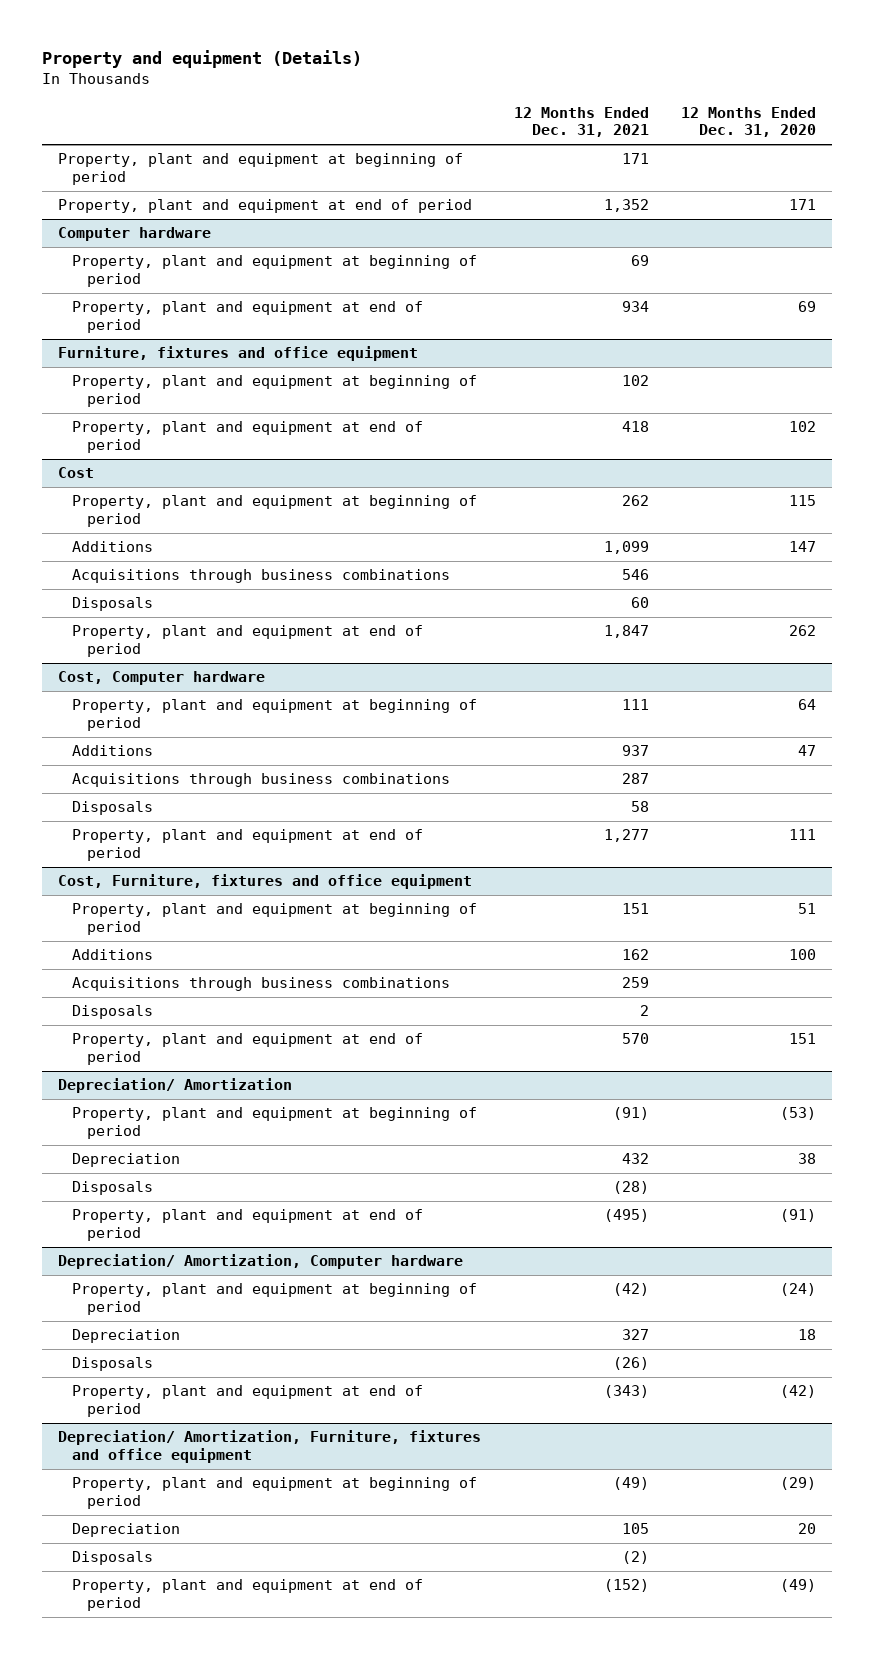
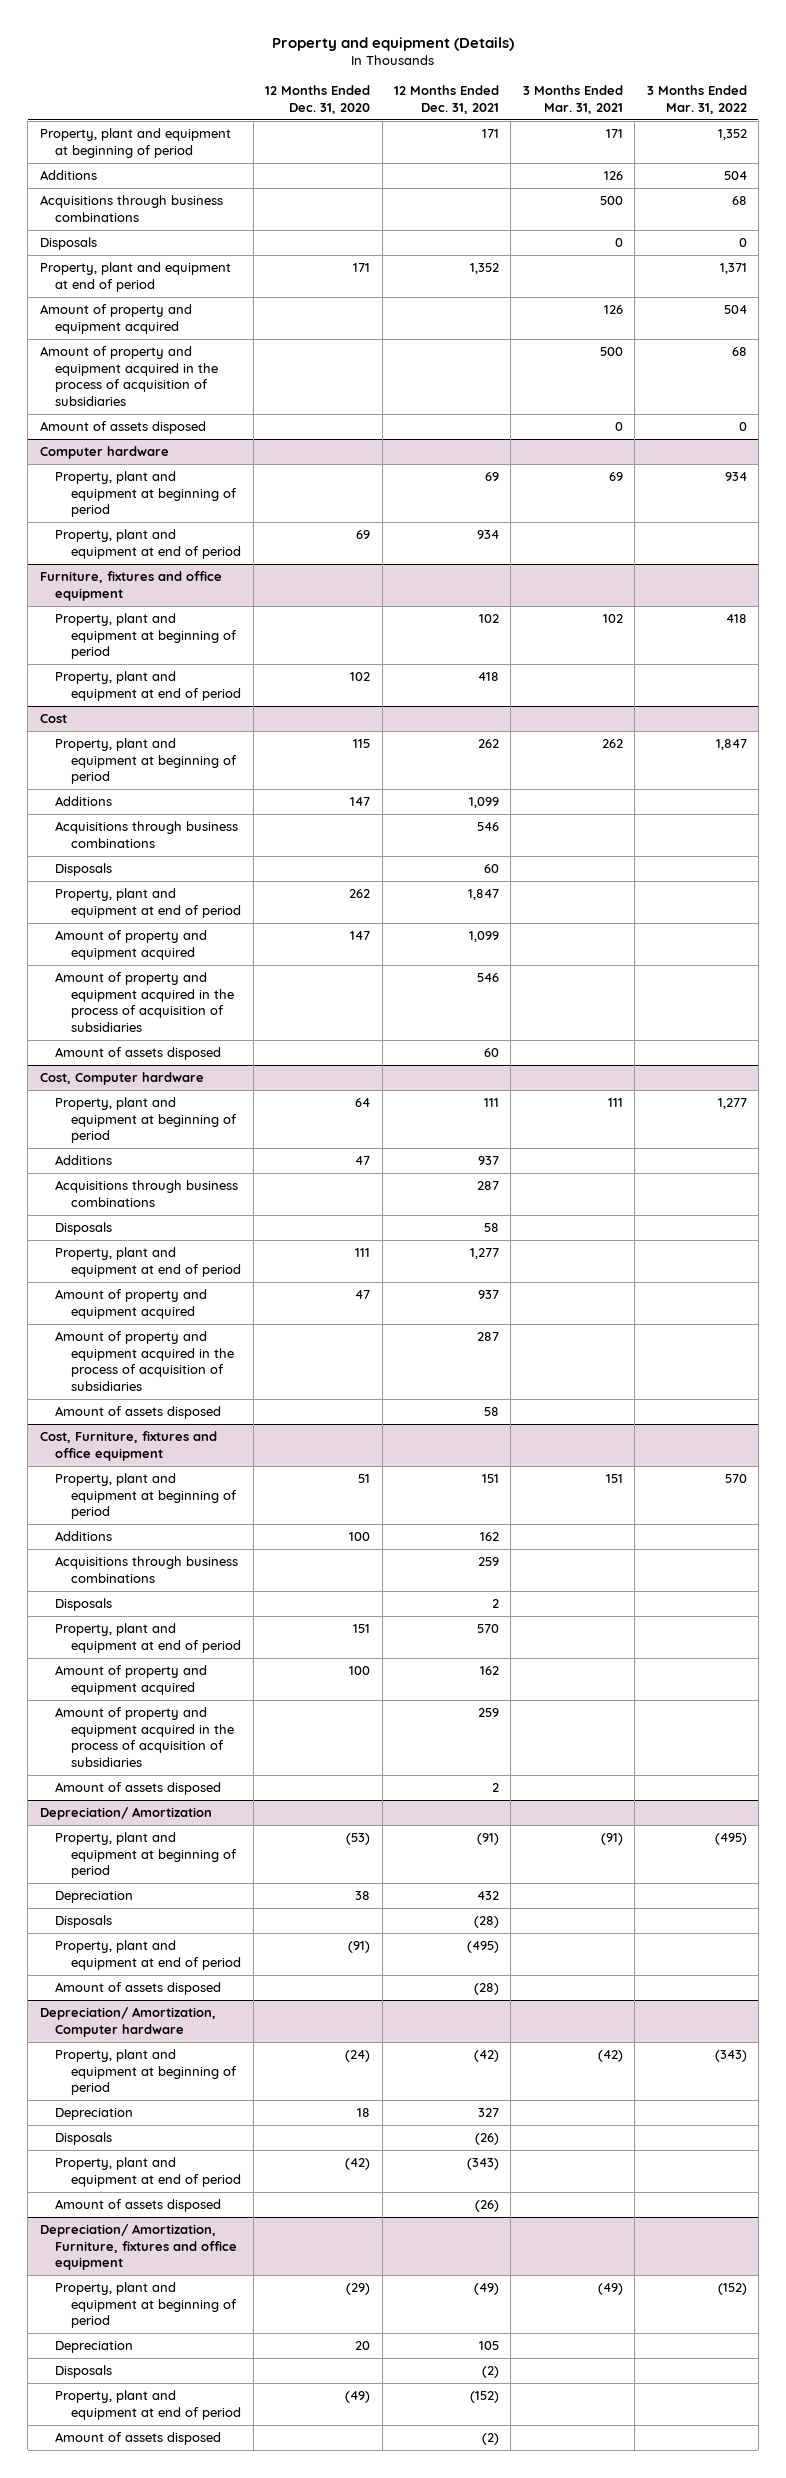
- | 12 Months Ended Dec. 31, 2021 | 12 Months Ended Dec. 31, 2020
+ | 12 Months Ended Dec. 31, 2020 | 12 Months Ended Dec. 31, 2021 | 3 Months Ended Mar. 31, 2021 | 3 Months Ended Mar. 31, 2022
+ Additions | | | 126 | 504
+ Acquisitions through business combinations | | | 500 | 68
+ Disposals | | | 0 | 0
+ Amount of property and equipment acquired | | | 126 | 504
+ Amount of property and equipment acquired in the process of acquisition of subsidiaries | | | 500 | 68
+ Amount of assets disposed | | | 0 | 0
@ Cost
+ Amount of property and equipment acquired | 147 | 1,099 | |
+ Amount of property and equipment acquired in the process of acquisition of subsidiaries | | 546 | |
+ Amount of assets disposed | | 60 | |
@ Cost, Computer hardware
+ Amount of property and equipment acquired | 47 | 937 | |
+ Amount of property and equipment acquired in the process of acquisition of subsidiaries | | 287 | |
+ Amount of assets disposed | | 58 | |
@ Cost, Furniture, fixtures and office equipment
+ Amount of property and equipment acquired | 100 | 162 | |
+ Amount of property and equipment acquired in the process of acquisition of subsidiaries | | 259 | |
+ Amount of assets disposed | | 2 | |
@ Depreciation/ Amortization
+ Amount of assets disposed | | (28) | |
@ Depreciation/ Amortization, Computer hardware
+ Amount of assets disposed | | (26) | |
@ Depreciation/ Amortization, Furniture, fixtures and office equipment
+ Amount of assets disposed | | (2) | |

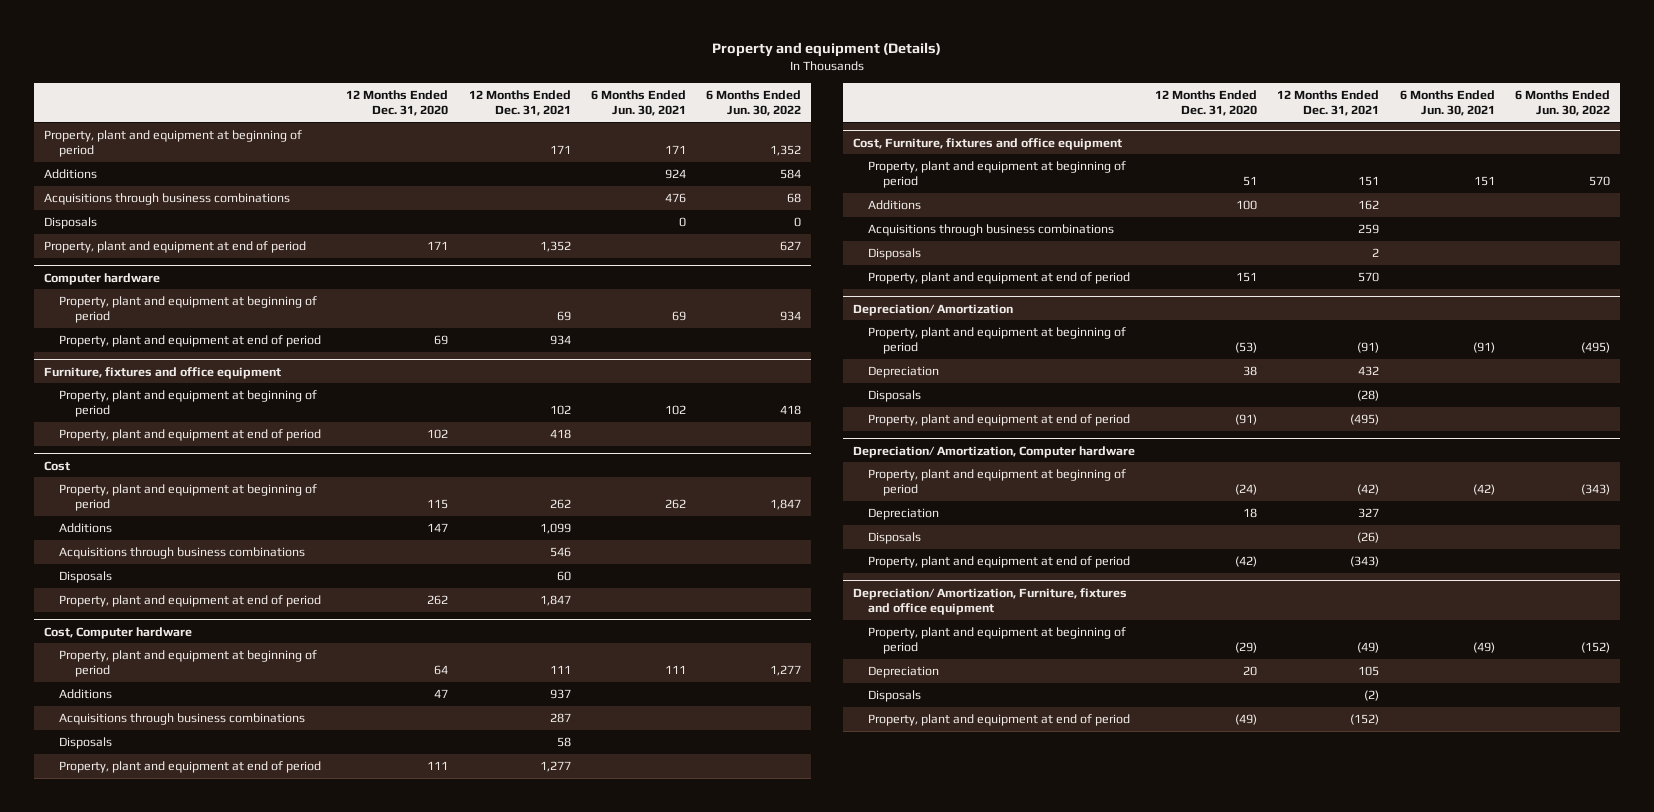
- | 12 Months Ended Dec. 31, 2020 | 12 Months Ended Dec. 31, 2021 | 3 Months Ended Mar. 31, 2021 | 3 Months Ended Mar. 31, 2022
+ | 12 Months Ended Dec. 31, 2020 | 12 Months Ended Dec. 31, 2021 | 6 Months Ended Jun. 30, 2021 | 6 Months Ended Jun. 30, 2022
- Amount of property and equipment acquired | | | 126 | 504
- Amount of property and equipment acquired in the process of acquisition of subsidiaries | | | 500 | 68
- Amount of assets disposed | | | 0 | 0
@ Cost
- Amount of property and equipment acquired | 147 | 1,099 | |
- Amount of property and equipment acquired in the process of acquisition of subsidiaries | | 546 | |
- Amount of assets disposed | | 60 | |
@ Cost, Computer hardware
- Amount of property and equipment acquired | 47 | 937 | |
- Amount of property and equipment acquired in the process of acquisition of subsidiaries | | 287 | |
- Amount of assets disposed | | 58 | |
@ Cost, Furniture, fixtures and office equipment
- Amount of property and equipment acquired | 100 | 162 | |
- Amount of property and equipment acquired in the process of acquisition of subsidiaries | | 259 | |
- Amount of assets disposed | | 2 | |
@ Depreciation/ Amortization
- Amount of assets disposed | | (28) | |
@ Depreciation/ Amortization, Computer hardware
- Amount of assets disposed | | (26) | |
@ Depreciation/ Amortization, Furniture, fixtures and office equipment
- Amount of assets disposed | | (2) | |

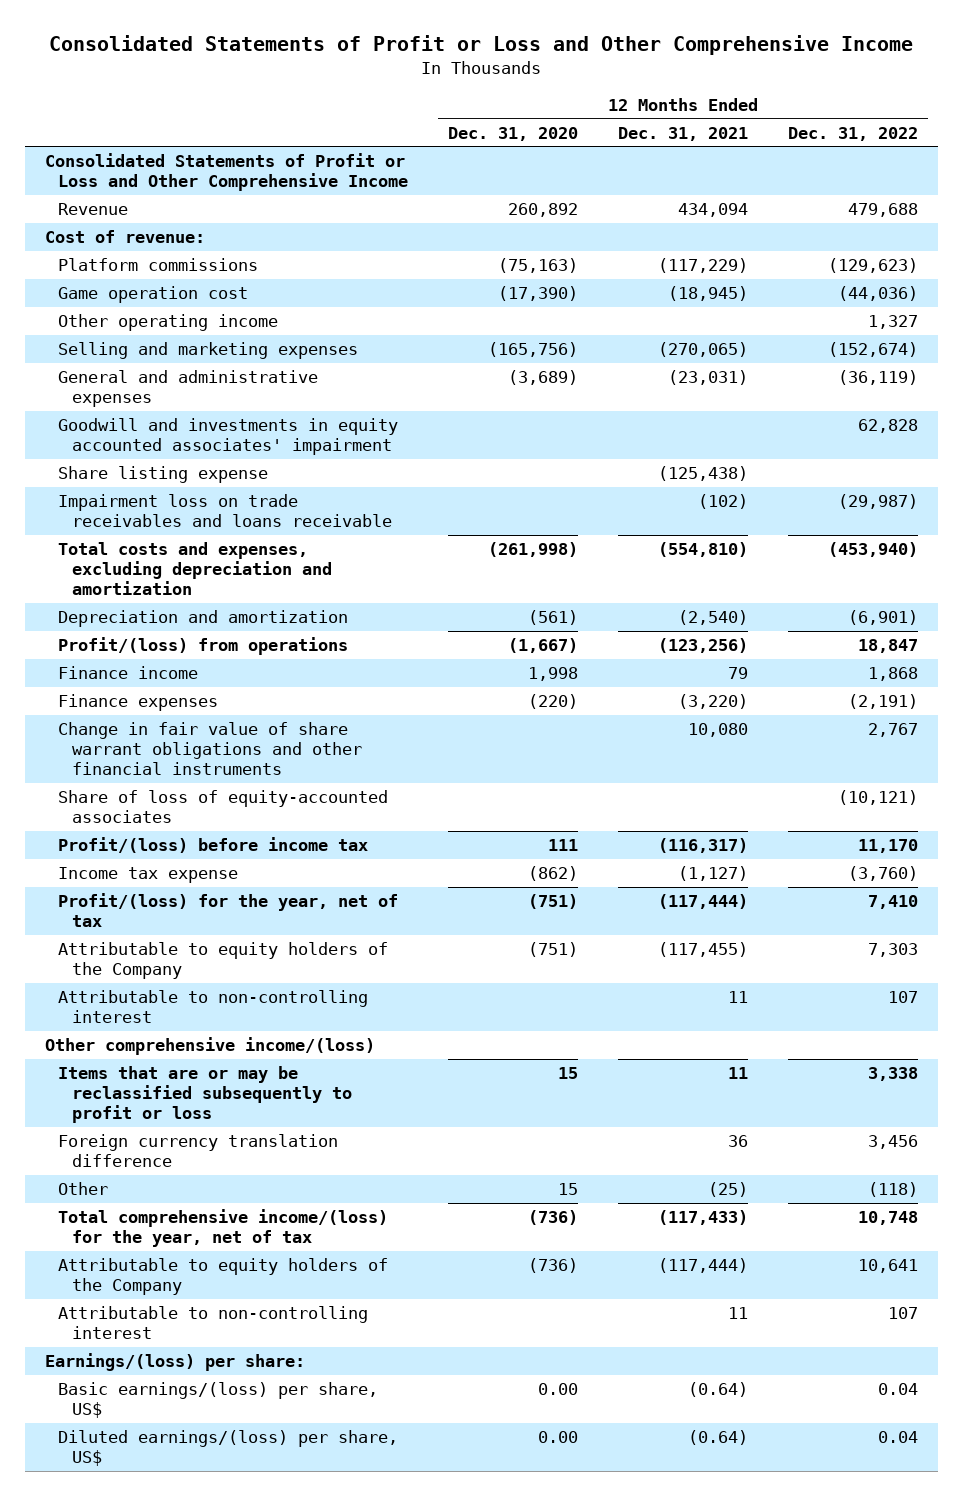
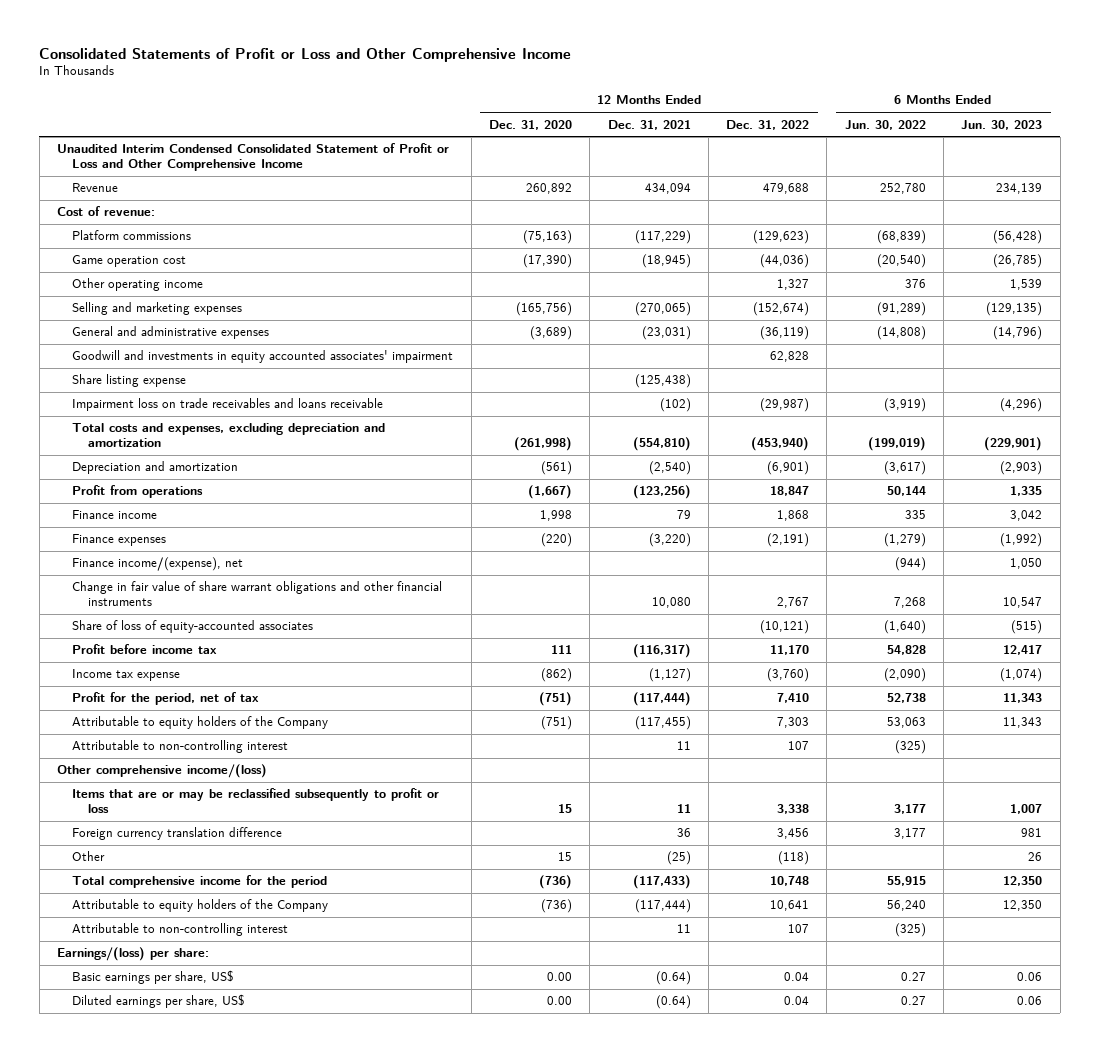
- | 12 Months Ended Dec. 31, 2020 | 12 Months Ended Dec. 31, 2021 | 12 Months Ended Dec. 31, 2022
+ | 12 Months Ended Dec. 31, 2020 | 12 Months Ended Dec. 31, 2021 | 12 Months Ended Dec. 31, 2022 | 6 Months Ended Jun. 30, 2022 | 6 Months Ended Jun. 30, 2023
- Consolidated Statements of Profit or Loss and Other Comprehensive Income
+ Unaudited Interim Condensed Consolidated Statement of Profit or Loss and Other Comprehensive Income
- Profit/(loss) from operations | (1,667) | (123,256) | 18,847
+ Profit from operations | (1,667) | (123,256) | 18,847 | 50,144 | 1,335
+ Finance income/(expense), net | | | | (944) | 1,050
- Profit/(loss) before income tax | 111 | (116,317) | 11,170
+ Profit before income tax | 111 | (116,317) | 11,170 | 54,828 | 12,417
- Profit/(loss) for the year, net of tax | (751) | (117,444) | 7,410
+ Profit for the period, net of tax | (751) | (117,444) | 7,410 | 52,738 | 11,343
- Total comprehensive income/(loss) for the year, net of tax | (736) | (117,433) | 10,748
+ Total comprehensive income for the period | (736) | (117,433) | 10,748 | 55,915 | 12,350
- Basic earnings/(loss) per share, US$ | 0.00 | (0.64) | 0.04
- Diluted earnings/(loss) per share, US$ | 0.00 | (0.64) | 0.04
+ Basic earnings per share, US$ | 0.00 | (0.64) | 0.04 | 0.27 | 0.06
+ Diluted earnings per share, US$ | 0.00 | (0.64) | 0.04 | 0.27 | 0.06

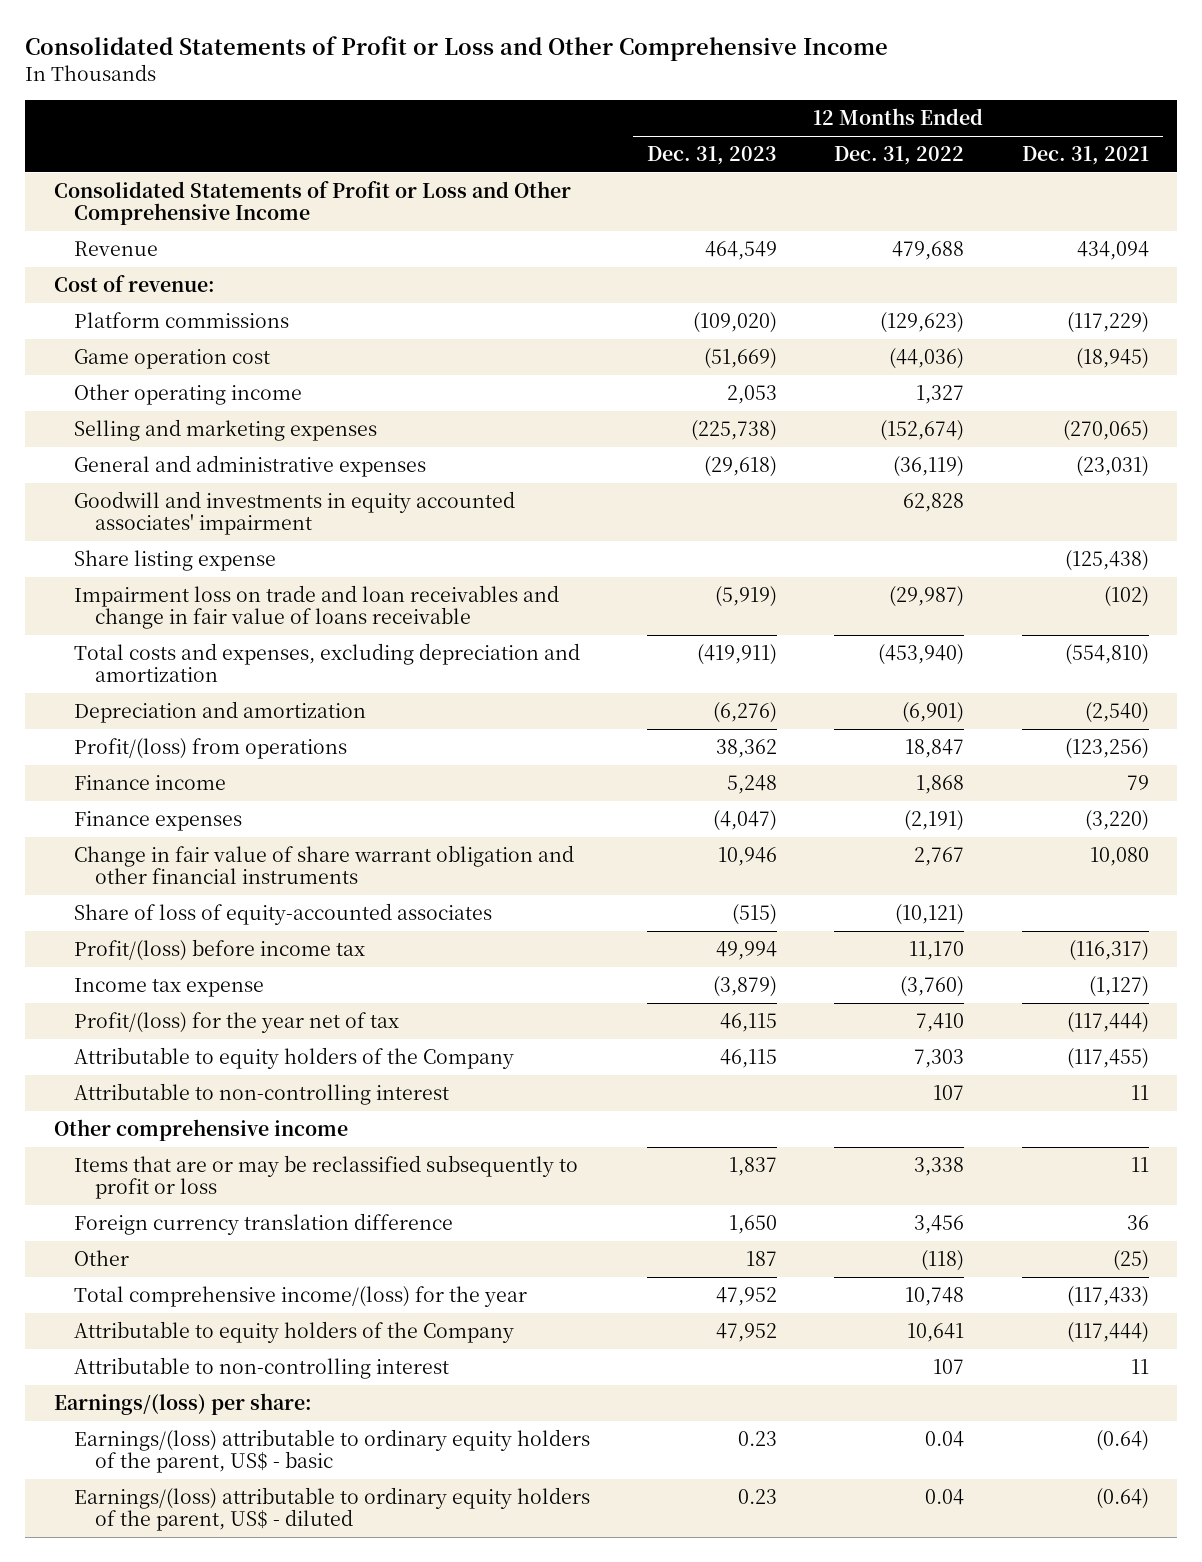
- | 12 Months Ended Dec. 31, 2020 | 12 Months Ended Dec. 31, 2021 | 12 Months Ended Dec. 31, 2022 | 6 Months Ended Jun. 30, 2022 | 6 Months Ended Jun. 30, 2023
+ | 12 Months Ended Dec. 31, 2023 | 12 Months Ended Dec. 31, 2022 | 12 Months Ended Dec. 31, 2021
- Unaudited Interim Condensed Consolidated Statement of Profit or Loss and Other Comprehensive Income
+ Consolidated Statements of Profit or Loss and Other Comprehensive Income
- Impairment loss on trade receivables and loans receivable | | (102) | (29,987) | (3,919) | (4,296)
+ Impairment loss on trade and loan receivables and change in fair value of loans receivable | (5,919) | (29,987) | (102)
- Profit from operations | (1,667) | (123,256) | 18,847 | 50,144 | 1,335
+ Profit/(loss) from operations | 38,362 | 18,847 | (123,256)
- Finance income/(expense), net | | | | (944) | 1,050
- Change in fair value of share warrant obligations and other financial instruments | | 10,080 | 2,767 | 7,268 | 10,547
+ Change in fair value of share warrant obligation and other financial instruments | 10,946 | 2,767 | 10,080
- Profit before income tax | 111 | (116,317) | 11,170 | 54,828 | 12,417
+ Profit/(loss) before income tax | 49,994 | 11,170 | (116,317)
- Profit for the period, net of tax | (751) | (117,444) | 7,410 | 52,738 | 11,343
+ Profit/(loss) for the year net of tax | 46,115 | 7,410 | (117,444)
- Other comprehensive income/(loss)
+ Other comprehensive income
- Total comprehensive income for the period | (736) | (117,433) | 10,748 | 55,915 | 12,350
+ Total comprehensive income/(loss) for the year | 47,952 | 10,748 | (117,433)
- Basic earnings per share, US$ | 0.00 | (0.64) | 0.04 | 0.27 | 0.06
- Diluted earnings per share, US$ | 0.00 | (0.64) | 0.04 | 0.27 | 0.06
+ Earnings/(loss) attributable to ordinary equity holders of the parent, US$ - basic | 0.23 | 0.04 | (0.64)
+ Earnings/(loss) attributable to ordinary equity holders of the parent, US$ - diluted | 0.23 | 0.04 | (0.64)

